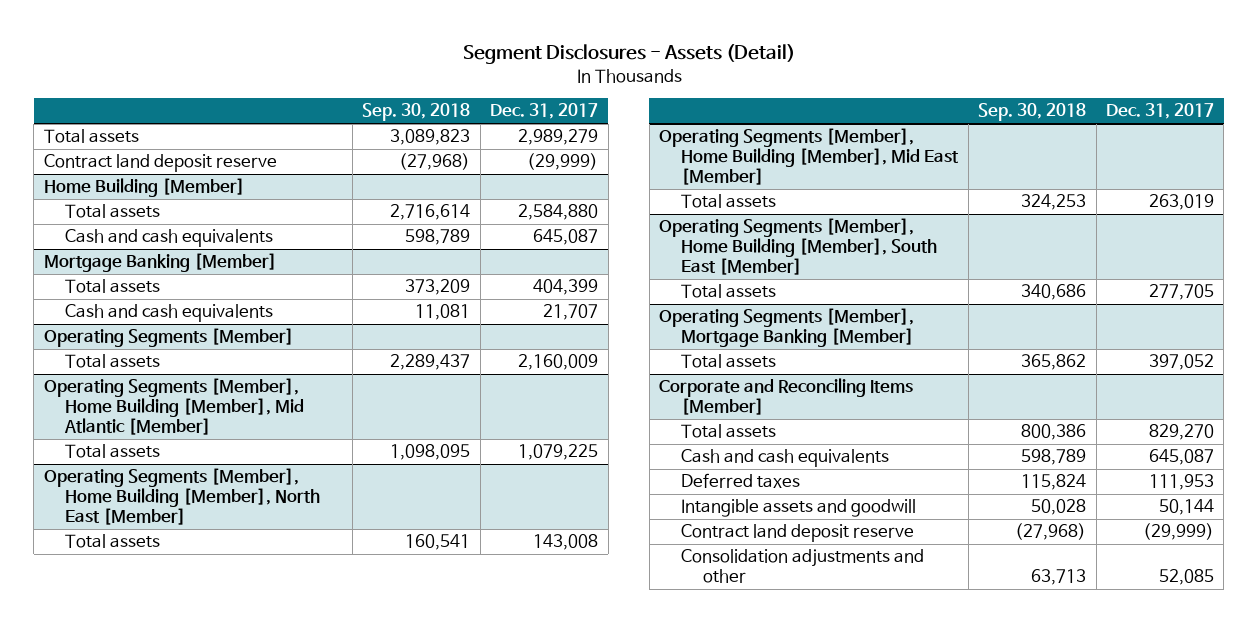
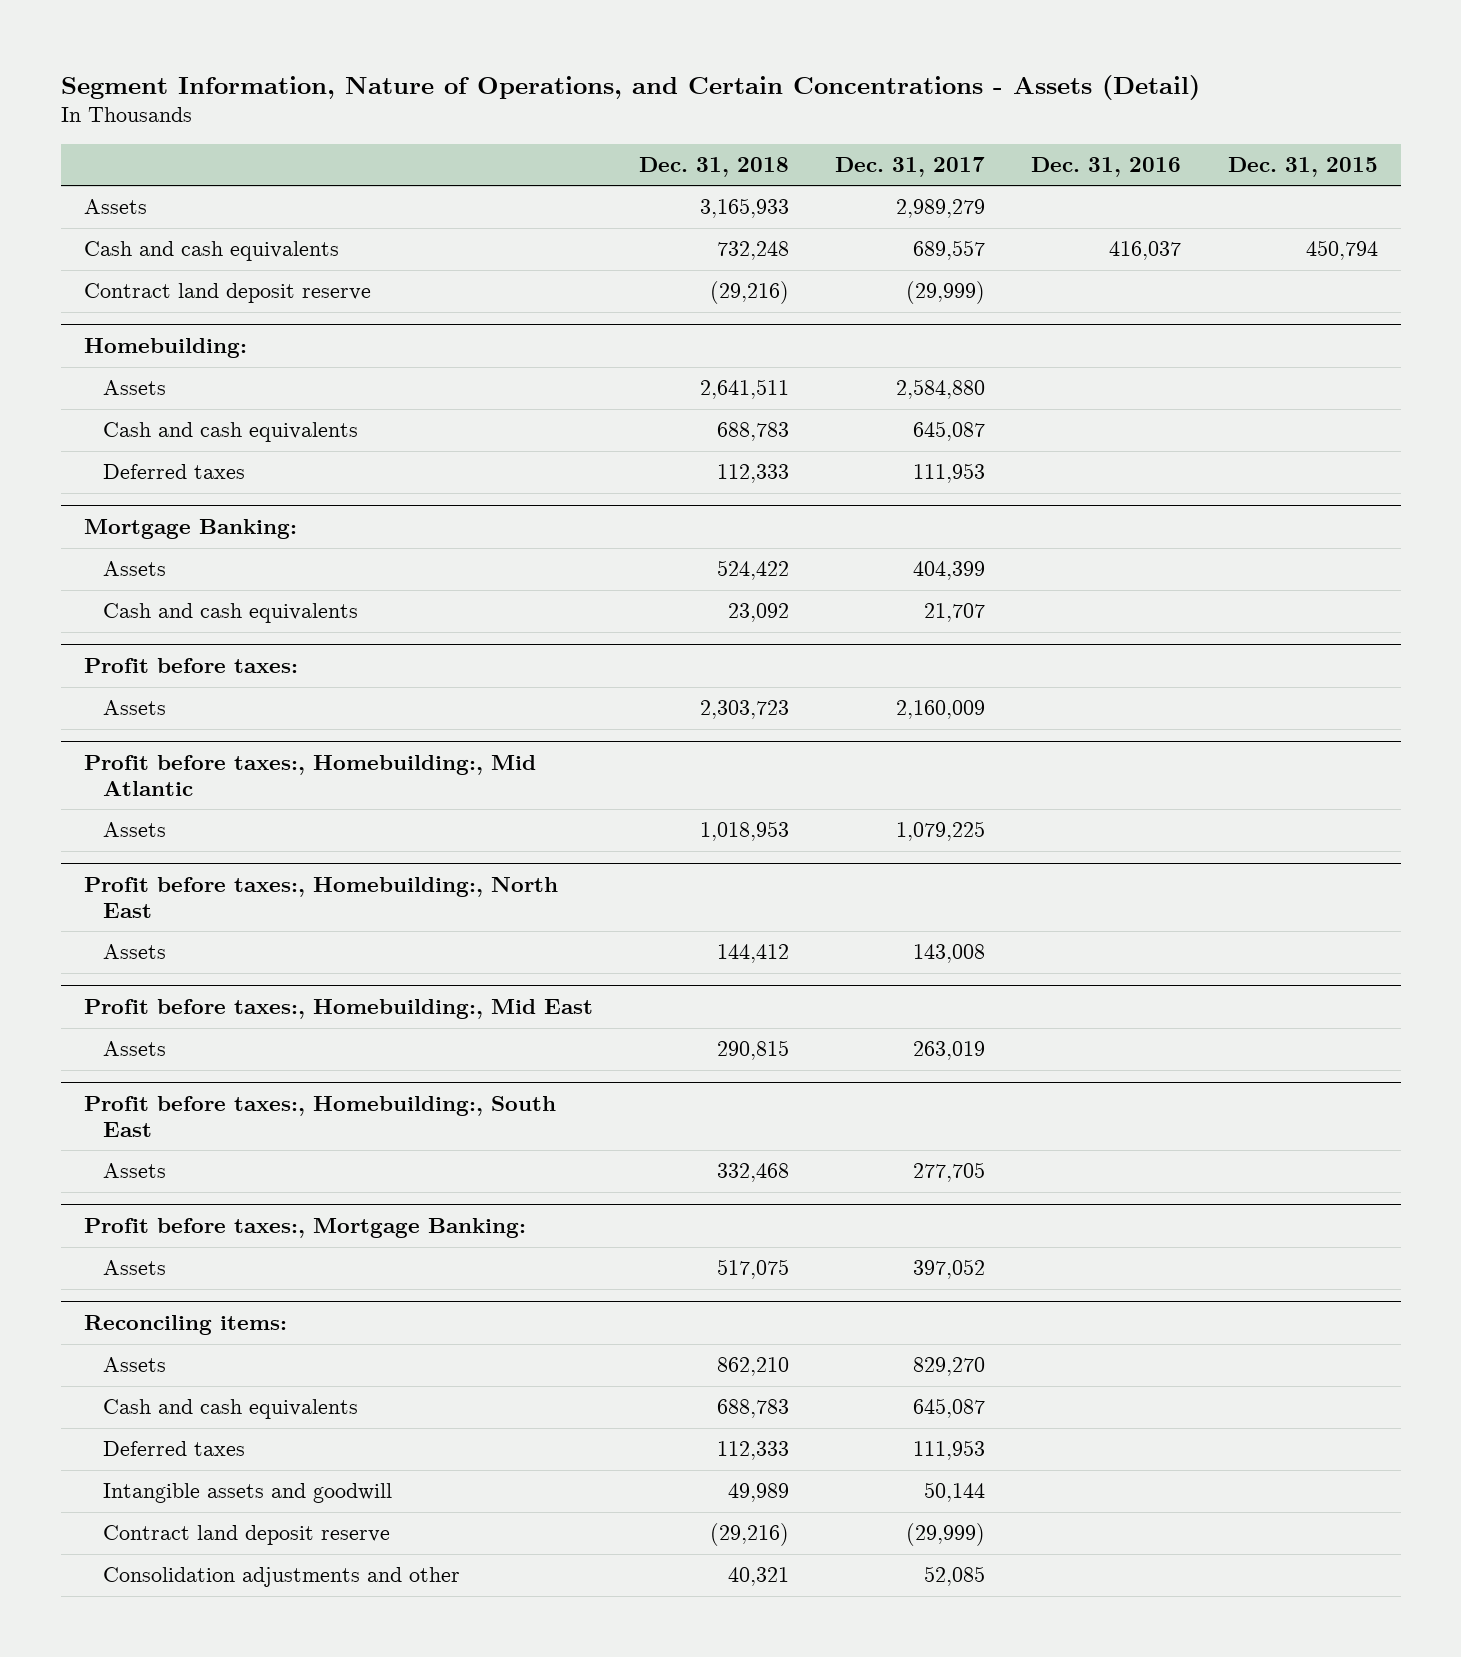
- Segment Disclosures - Assets (Detail)
+ Segment Information, Nature of Operations, and Certain Concentrations - Assets (Detail)
- | Sep. 30, 2018 | Dec. 31, 2017
+ | Dec. 31, 2018 | Dec. 31, 2017 | Dec. 31, 2016 | Dec. 31, 2015
- Total assets | 3,089,823 | 2,989,279
+ Assets | 3,165,933 | 2,989,279 | |
+ Cash and cash equivalents | 732,248 | 689,557 | 416,037 | 450,794
- Home Building [Member]
- Total assets | 2,716,614 | 2,584,880
+ Homebuilding:
+ Assets | 2,641,511 | 2,584,880 | |
- Mortgage Banking [Member]
- Total assets | 373,209 | 404,399
+ Deferred taxes | 112,333 | 111,953 | |
+ Mortgage Banking:
+ Assets | 524,422 | 404,399 | |
- Operating Segments [Member]
- Total assets | 2,289,437 | 2,160,009
- Operating Segments [Member], Home Building [Member], Mid Atlantic [Member]
- Total assets | 1,098,095 | 1,079,225
- Operating Segments [Member], Home Building [Member], North East [Member]
- Total assets | 160,541 | 143,008
- Operating Segments [Member], Home Building [Member], Mid East [Member]
- Total assets | 324,253 | 263,019
- Operating Segments [Member], Home Building [Member], South East [Member]
- Total assets | 340,686 | 277,705
- Operating Segments [Member], Mortgage Banking [Member]
- Total assets | 365,862 | 397,052
- Corporate and Reconciling Items [Member]
- Total assets | 800,386 | 829,270
+ Profit before taxes:
+ Assets | 2,303,723 | 2,160,009 | |
+ Profit before taxes:, Homebuilding:, Mid Atlantic
+ Assets | 1,018,953 | 1,079,225 | |
+ Profit before taxes:, Homebuilding:, North East
+ Assets | 144,412 | 143,008 | |
+ Profit before taxes:, Homebuilding:, Mid East
+ Assets | 290,815 | 263,019 | |
+ Profit before taxes:, Homebuilding:, South East
+ Assets | 332,468 | 277,705 | |
+ Profit before taxes:, Mortgage Banking:
+ Assets | 517,075 | 397,052 | |
+ Reconciling items:
+ Assets | 862,210 | 829,270 | |

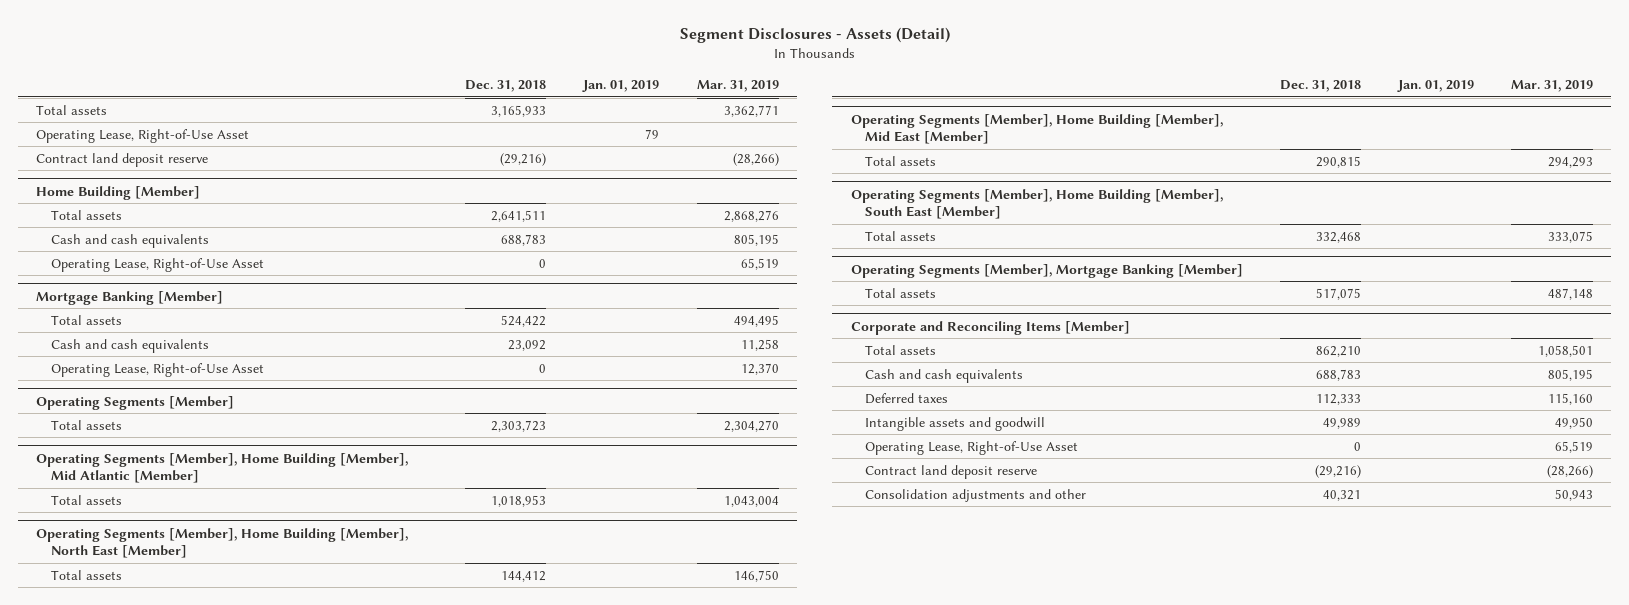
- Segment Information, Nature of Operations, and Certain Concentrations - Assets (Detail)
+ Segment Disclosures - Assets (Detail)
- | Dec. 31, 2018 | Dec. 31, 2017 | Dec. 31, 2016 | Dec. 31, 2015
+ | Dec. 31, 2018 | Jan. 01, 2019 | Mar. 31, 2019
- Assets | 3,165,933 | 2,989,279 | |
- Cash and cash equivalents | 732,248 | 689,557 | 416,037 | 450,794
+ Total assets | 3,165,933 | | 3,362,771
+ Operating Lease, Right-of-Use Asset | | 79 |
- Homebuilding:
- Assets | 2,641,511 | 2,584,880 | |
+ Home Building [Member]
+ Total assets | 2,641,511 | | 2,868,276
- Deferred taxes | 112,333 | 111,953 | |
- Mortgage Banking:
- Assets | 524,422 | 404,399 | |
+ Operating Lease, Right-of-Use Asset | 0 | | 65,519
+ Mortgage Banking [Member]
+ Total assets | 524,422 | | 494,495
- Profit before taxes:
- Assets | 2,303,723 | 2,160,009 | |
- Profit before taxes:, Homebuilding:, Mid Atlantic
- Assets | 1,018,953 | 1,079,225 | |
- Profit before taxes:, Homebuilding:, North East
- Assets | 144,412 | 143,008 | |
- Profit before taxes:, Homebuilding:, Mid East
- Assets | 290,815 | 263,019 | |
- Profit before taxes:, Homebuilding:, South East
- Assets | 332,468 | 277,705 | |
- Profit before taxes:, Mortgage Banking:
- Assets | 517,075 | 397,052 | |
- Reconciling items:
- Assets | 862,210 | 829,270 | |
+ Operating Lease, Right-of-Use Asset | 0 | | 12,370
+ Operating Segments [Member]
+ Total assets | 2,303,723 | | 2,304,270
+ Operating Segments [Member], Home Building [Member], Mid Atlantic [Member]
+ Total assets | 1,018,953 | | 1,043,004
+ Operating Segments [Member], Home Building [Member], North East [Member]
+ Total assets | 144,412 | | 146,750
+ Operating Segments [Member], Home Building [Member], Mid East [Member]
+ Total assets | 290,815 | | 294,293
+ Operating Segments [Member], Home Building [Member], South East [Member]
+ Total assets | 332,468 | | 333,075
+ Operating Segments [Member], Mortgage Banking [Member]
+ Total assets | 517,075 | | 487,148
+ Corporate and Reconciling Items [Member]
+ Total assets | 862,210 | | 1,058,501
+ Operating Lease, Right-of-Use Asset | 0 | | 65,519

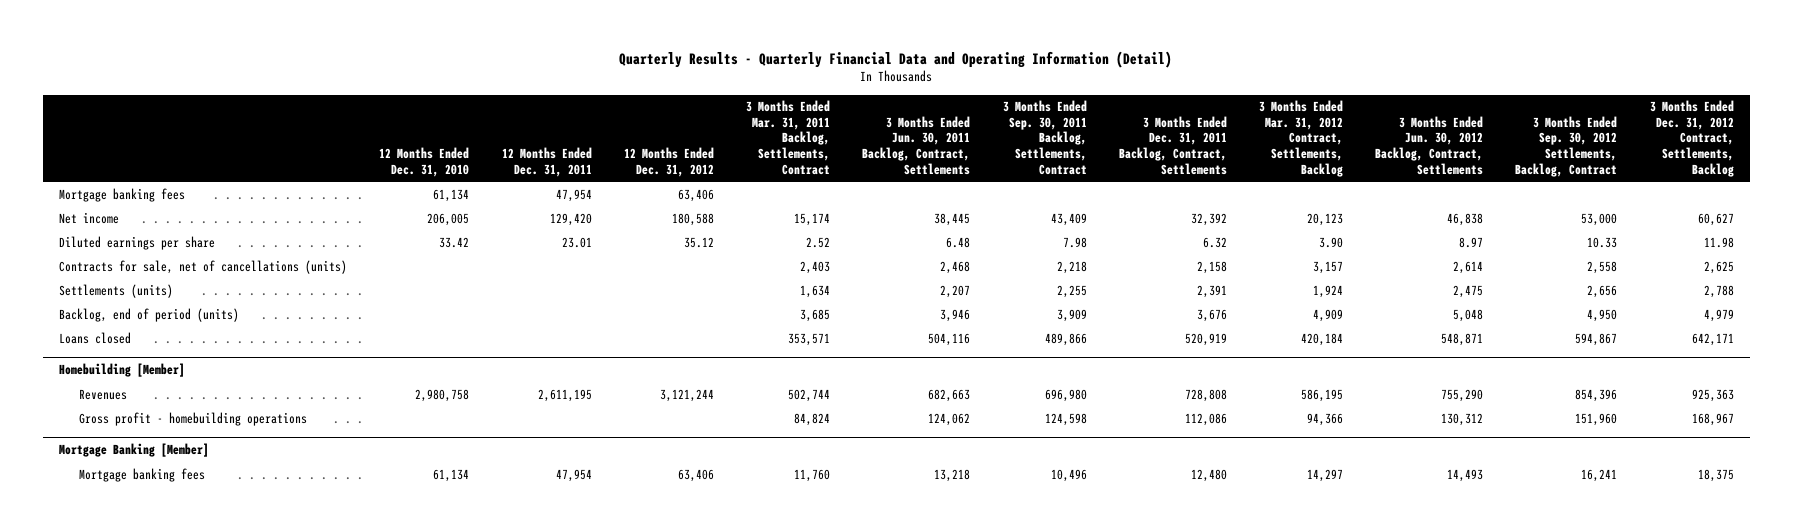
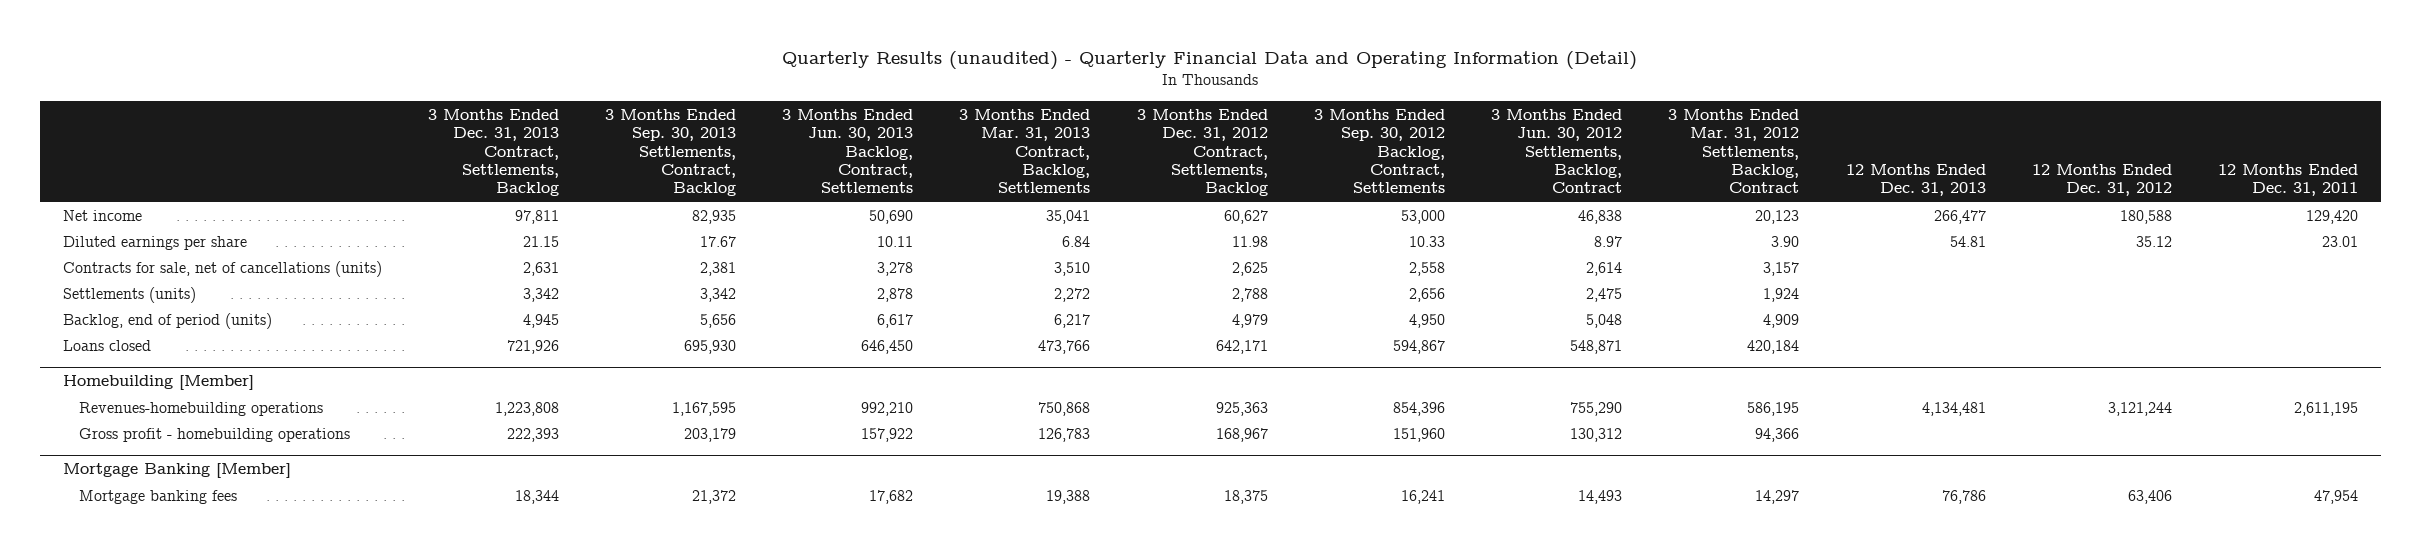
- Quarterly Results - Quarterly Financial Data and Operating Information (Detail)
+ Quarterly Results (unaudited) - Quarterly Financial Data and Operating Information (Detail)
- | 12 Months Ended Dec. 31, 2010 | 12 Months Ended Dec. 31, 2011 | 12 Months Ended Dec. 31, 2012 | 3 Months Ended Mar. 31, 2011 Backlog, Settlements, Contract | 3 Months Ended Jun. 30, 2011 Backlog, Contract, Settlements | 3 Months Ended Sep. 30, 2011 Backlog, Settlements, Contract | 3 Months Ended Dec. 31, 2011 Backlog, Contract, Settlements | 3 Months Ended Mar. 31, 2012 Contract, Settlements, Backlog | 3 Months Ended Jun. 30, 2012 Backlog, Contract, Settlements | 3 Months Ended Sep. 30, 2012 Settlements, Backlog, Contract | 3 Months Ended Dec. 31, 2012 Contract, Settlements, Backlog
+ | 3 Months Ended Dec. 31, 2013 Contract, Settlements, Backlog | 3 Months Ended Sep. 30, 2013 Settlements, Contract, Backlog | 3 Months Ended Jun. 30, 2013 Backlog, Contract, Settlements | 3 Months Ended Mar. 31, 2013 Contract, Backlog, Settlements | 3 Months Ended Dec. 31, 2012 Contract, Settlements, Backlog | 3 Months Ended Sep. 30, 2012 Backlog, Contract, Settlements | 3 Months Ended Jun. 30, 2012 Settlements, Backlog, Contract | 3 Months Ended Mar. 31, 2012 Settlements, Backlog, Contract | 12 Months Ended Dec. 31, 2013 | 12 Months Ended Dec. 31, 2012 | 12 Months Ended Dec. 31, 2011
- Mortgage banking fees | 61,134 | 47,954 | 63,406 | | | | | | | |
@ Homebuilding [Member]
- Revenues | 2,980,758 | 2,611,195 | 3,121,244 | 502,744 | 682,663 | 696,980 | 728,808 | 586,195 | 755,290 | 854,396 | 925,363
+ Revenues-homebuilding operations | 1,223,808 | 1,167,595 | 992,210 | 750,868 | 925,363 | 854,396 | 755,290 | 586,195 | 4,134,481 | 3,121,244 | 2,611,195

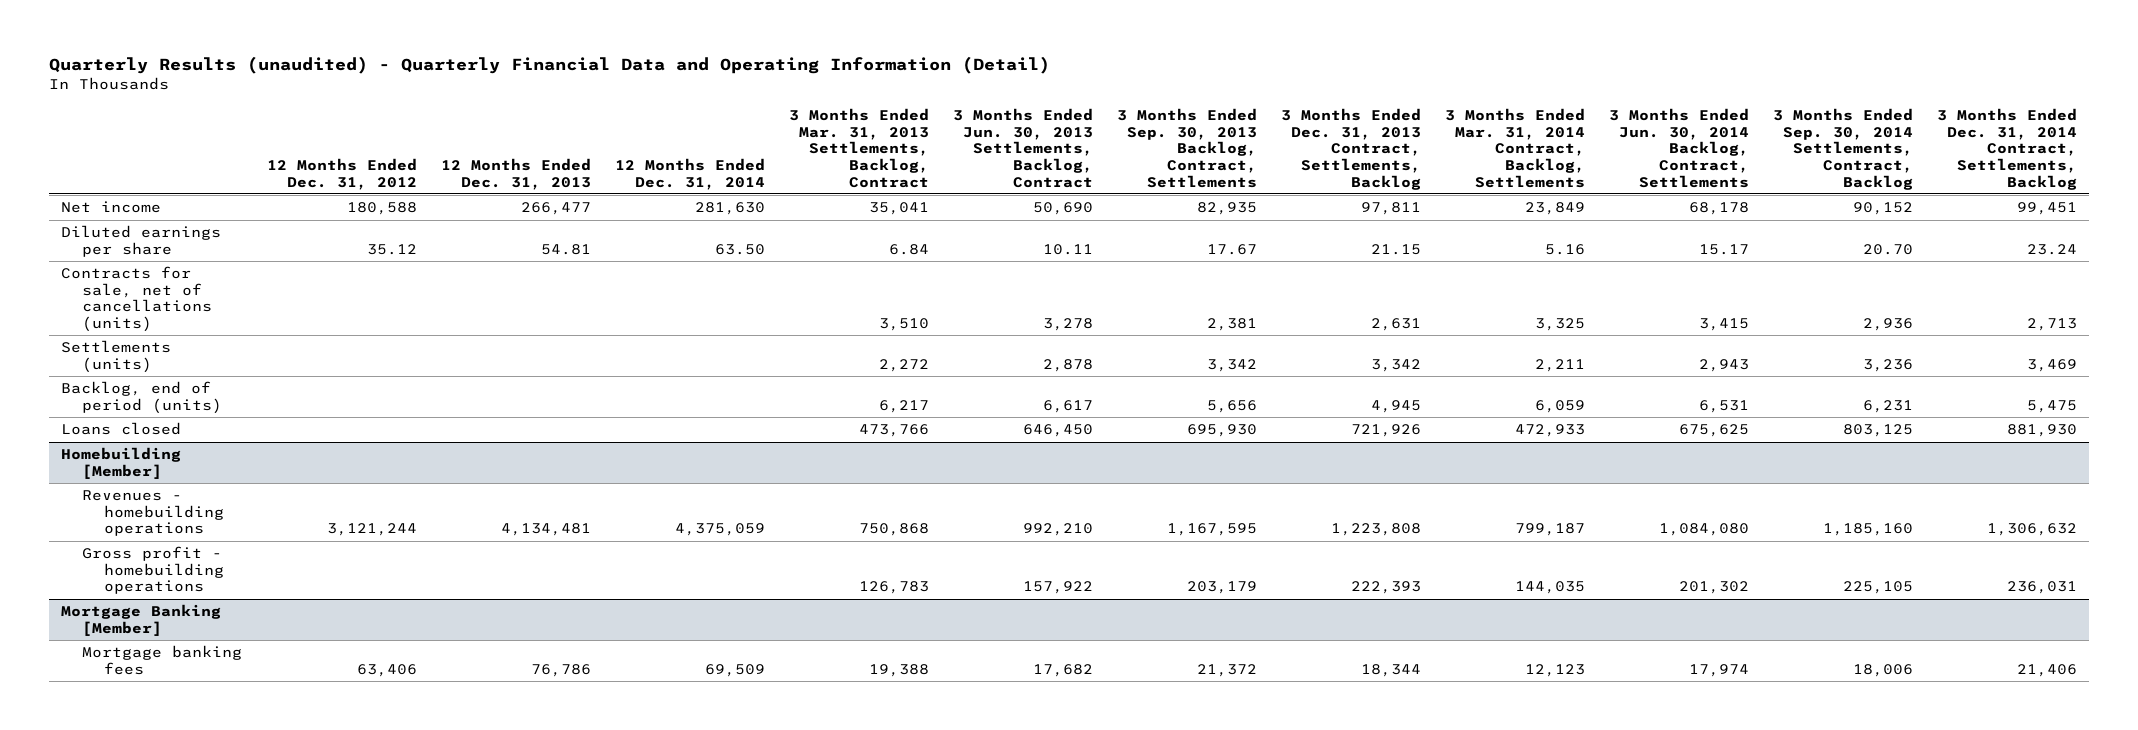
- | 3 Months Ended Dec. 31, 2013 Contract, Settlements, Backlog | 3 Months Ended Sep. 30, 2013 Settlements, Contract, Backlog | 3 Months Ended Jun. 30, 2013 Backlog, Contract, Settlements | 3 Months Ended Mar. 31, 2013 Contract, Backlog, Settlements | 3 Months Ended Dec. 31, 2012 Contract, Settlements, Backlog | 3 Months Ended Sep. 30, 2012 Backlog, Contract, Settlements | 3 Months Ended Jun. 30, 2012 Settlements, Backlog, Contract | 3 Months Ended Mar. 31, 2012 Settlements, Backlog, Contract | 12 Months Ended Dec. 31, 2013 | 12 Months Ended Dec. 31, 2012 | 12 Months Ended Dec. 31, 2011
+ | 12 Months Ended Dec. 31, 2012 | 12 Months Ended Dec. 31, 2013 | 12 Months Ended Dec. 31, 2014 | 3 Months Ended Mar. 31, 2013 Settlements, Backlog, Contract | 3 Months Ended Jun. 30, 2013 Settlements, Backlog, Contract | 3 Months Ended Sep. 30, 2013 Backlog, Contract, Settlements | 3 Months Ended Dec. 31, 2013 Contract, Settlements, Backlog | 3 Months Ended Mar. 31, 2014 Contract, Backlog, Settlements | 3 Months Ended Jun. 30, 2014 Backlog, Contract, Settlements | 3 Months Ended Sep. 30, 2014 Settlements, Contract, Backlog | 3 Months Ended Dec. 31, 2014 Contract, Settlements, Backlog
@ Homebuilding [Member]
- Revenues-homebuilding operations | 1,223,808 | 1,167,595 | 992,210 | 750,868 | 925,363 | 854,396 | 755,290 | 586,195 | 4,134,481 | 3,121,244 | 2,611,195
+ Revenues - homebuilding operations | 3,121,244 | 4,134,481 | 4,375,059 | 750,868 | 992,210 | 1,167,595 | 1,223,808 | 799,187 | 1,084,080 | 1,185,160 | 1,306,632

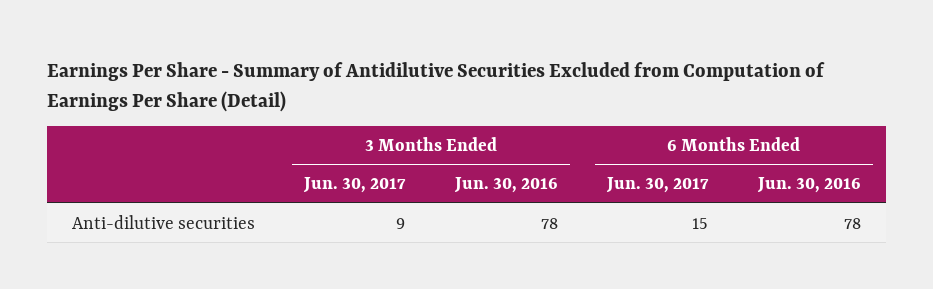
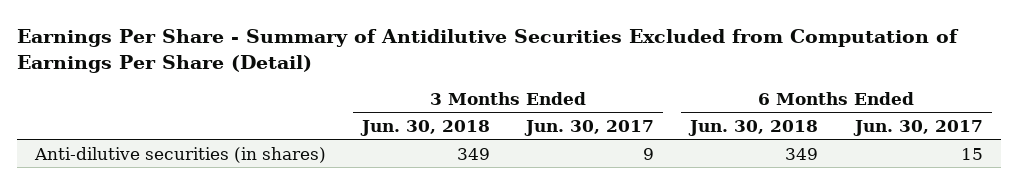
- | 3 Months Ended Jun. 30, 2017 | 3 Months Ended Jun. 30, 2016 | 6 Months Ended Jun. 30, 2017 | 6 Months Ended Jun. 30, 2016
+ | 3 Months Ended Jun. 30, 2018 | 3 Months Ended Jun. 30, 2017 | 6 Months Ended Jun. 30, 2018 | 6 Months Ended Jun. 30, 2017
- Anti-dilutive securities | 9 | 78 | 15 | 78
+ Anti-dilutive securities (in shares) | 349 | 9 | 349 | 15

